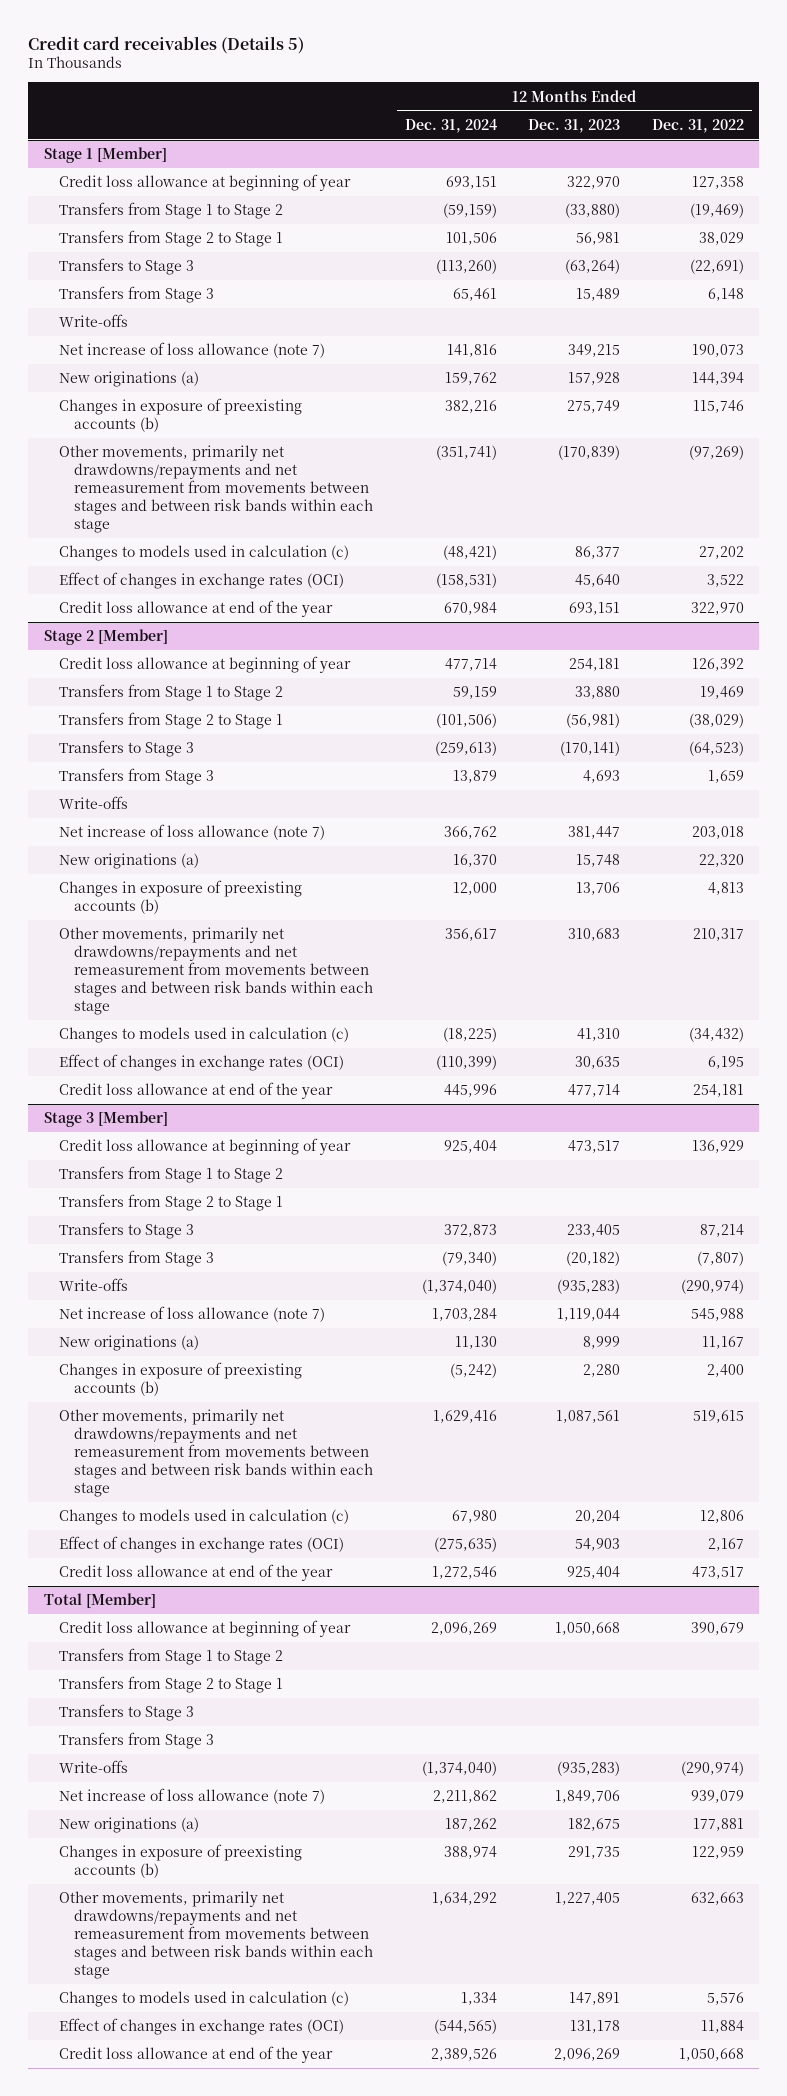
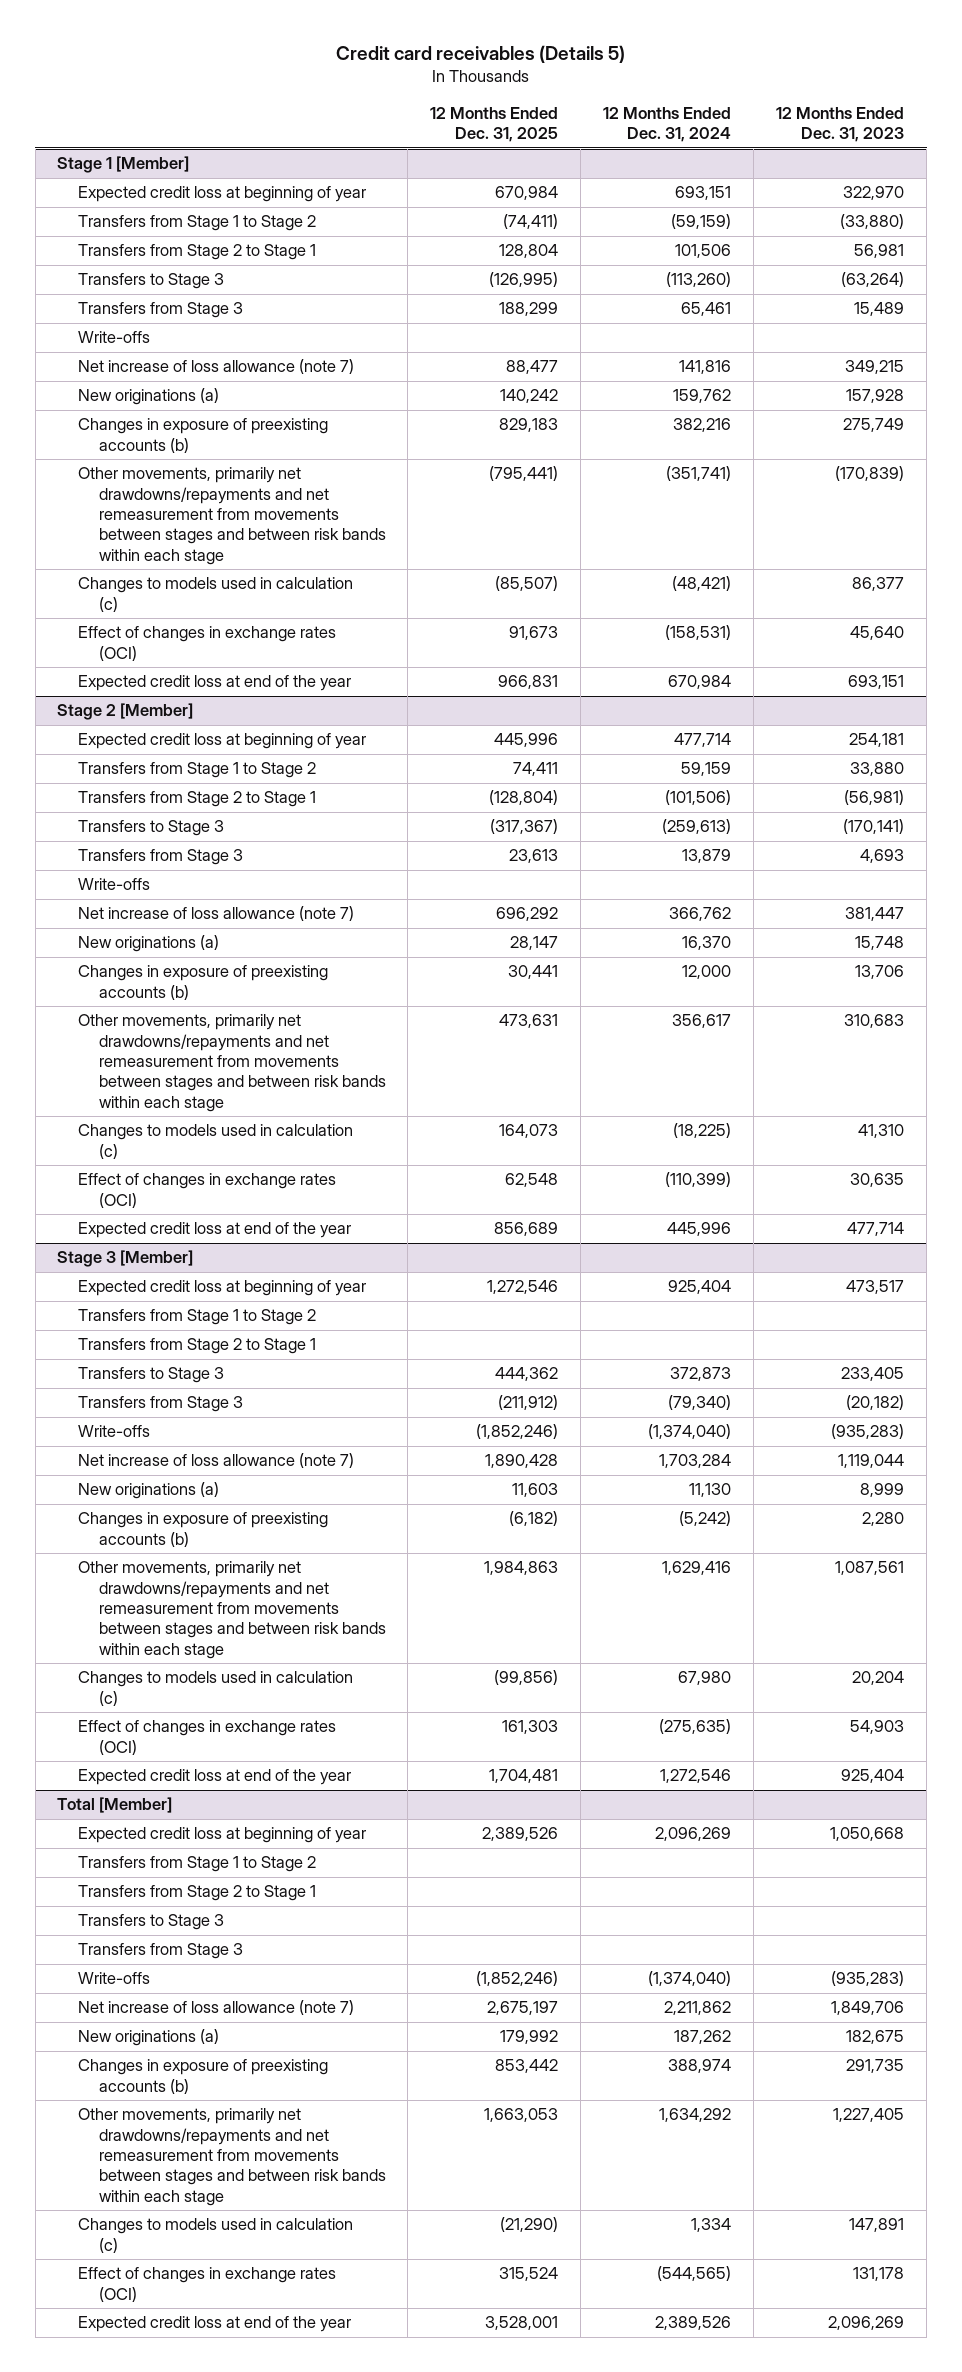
- | 12 Months Ended Dec. 31, 2024 | 12 Months Ended Dec. 31, 2023 | 12 Months Ended Dec. 31, 2022
+ | 12 Months Ended Dec. 31, 2025 | 12 Months Ended Dec. 31, 2024 | 12 Months Ended Dec. 31, 2023
@ Stage 1 [Member]
- Credit loss allowance at beginning of year | 693,151 | 322,970 | 127,358
+ Expected credit loss at beginning of year | 670,984 | 693,151 | 322,970
- Credit loss allowance at end of the year | 670,984 | 693,151 | 322,970
+ Expected credit loss at end of the year | 966,831 | 670,984 | 693,151
@ Stage 2 [Member]
- Credit loss allowance at beginning of year | 477,714 | 254,181 | 126,392
+ Expected credit loss at beginning of year | 445,996 | 477,714 | 254,181
- Credit loss allowance at end of the year | 445,996 | 477,714 | 254,181
+ Expected credit loss at end of the year | 856,689 | 445,996 | 477,714
@ Stage 3 [Member]
- Credit loss allowance at beginning of year | 925,404 | 473,517 | 136,929
+ Expected credit loss at beginning of year | 1,272,546 | 925,404 | 473,517
- Credit loss allowance at end of the year | 1,272,546 | 925,404 | 473,517
+ Expected credit loss at end of the year | 1,704,481 | 1,272,546 | 925,404
@ Total [Member]
- Credit loss allowance at beginning of year | 2,096,269 | 1,050,668 | 390,679
+ Expected credit loss at beginning of year | 2,389,526 | 2,096,269 | 1,050,668
- Credit loss allowance at end of the year | 2,389,526 | 2,096,269 | 1,050,668
+ Expected credit loss at end of the year | 3,528,001 | 2,389,526 | 2,096,269

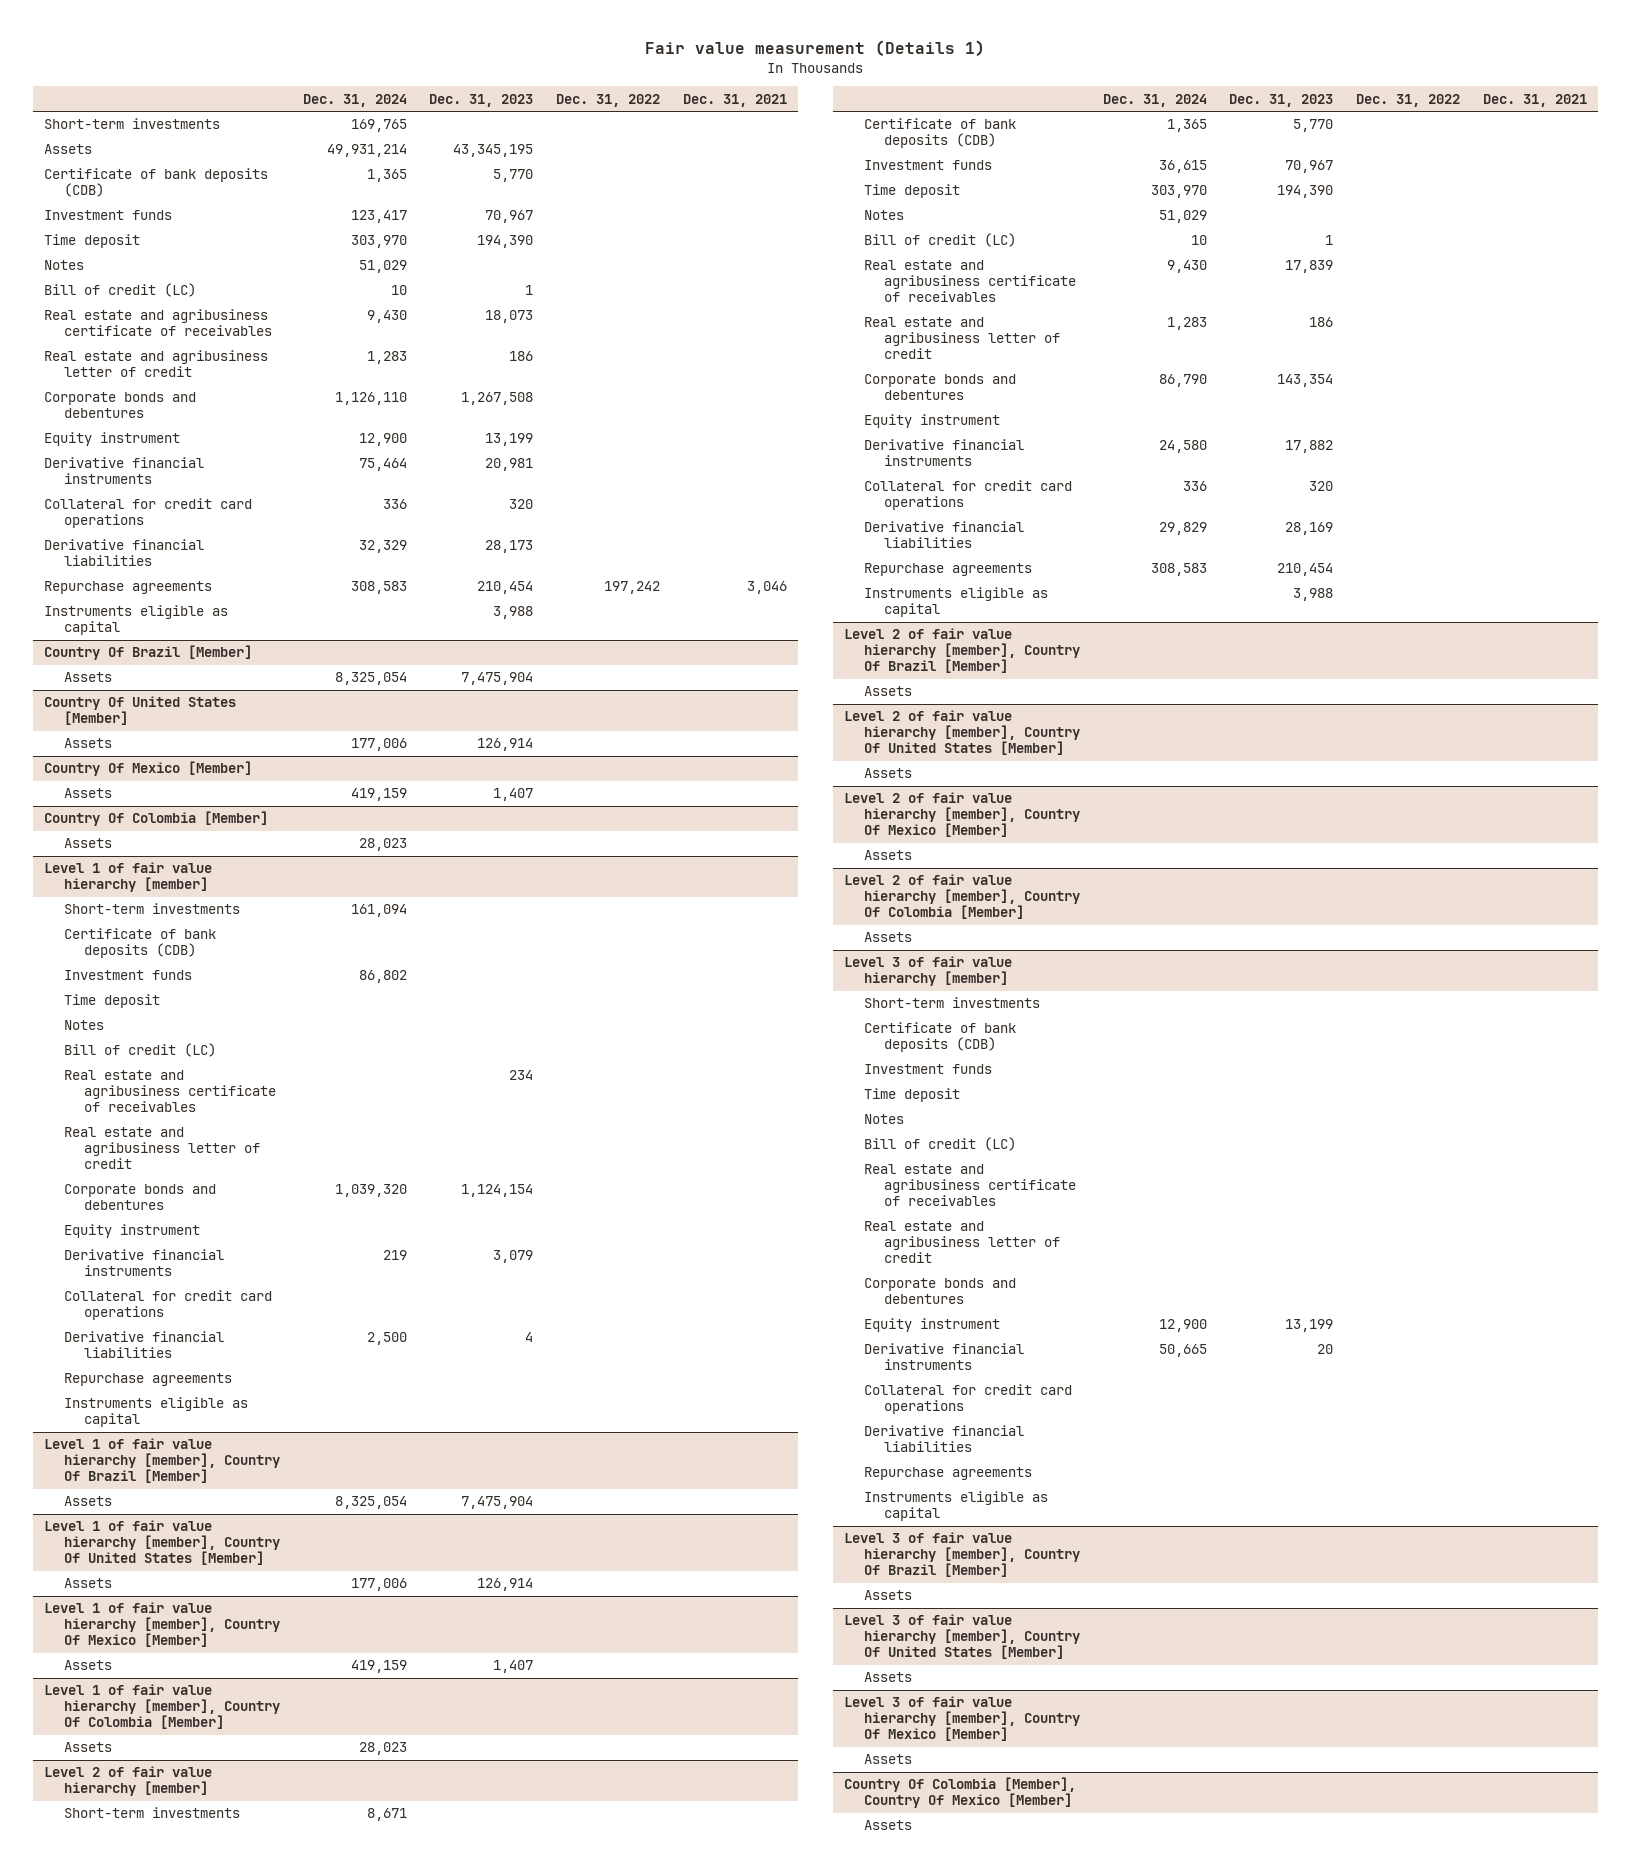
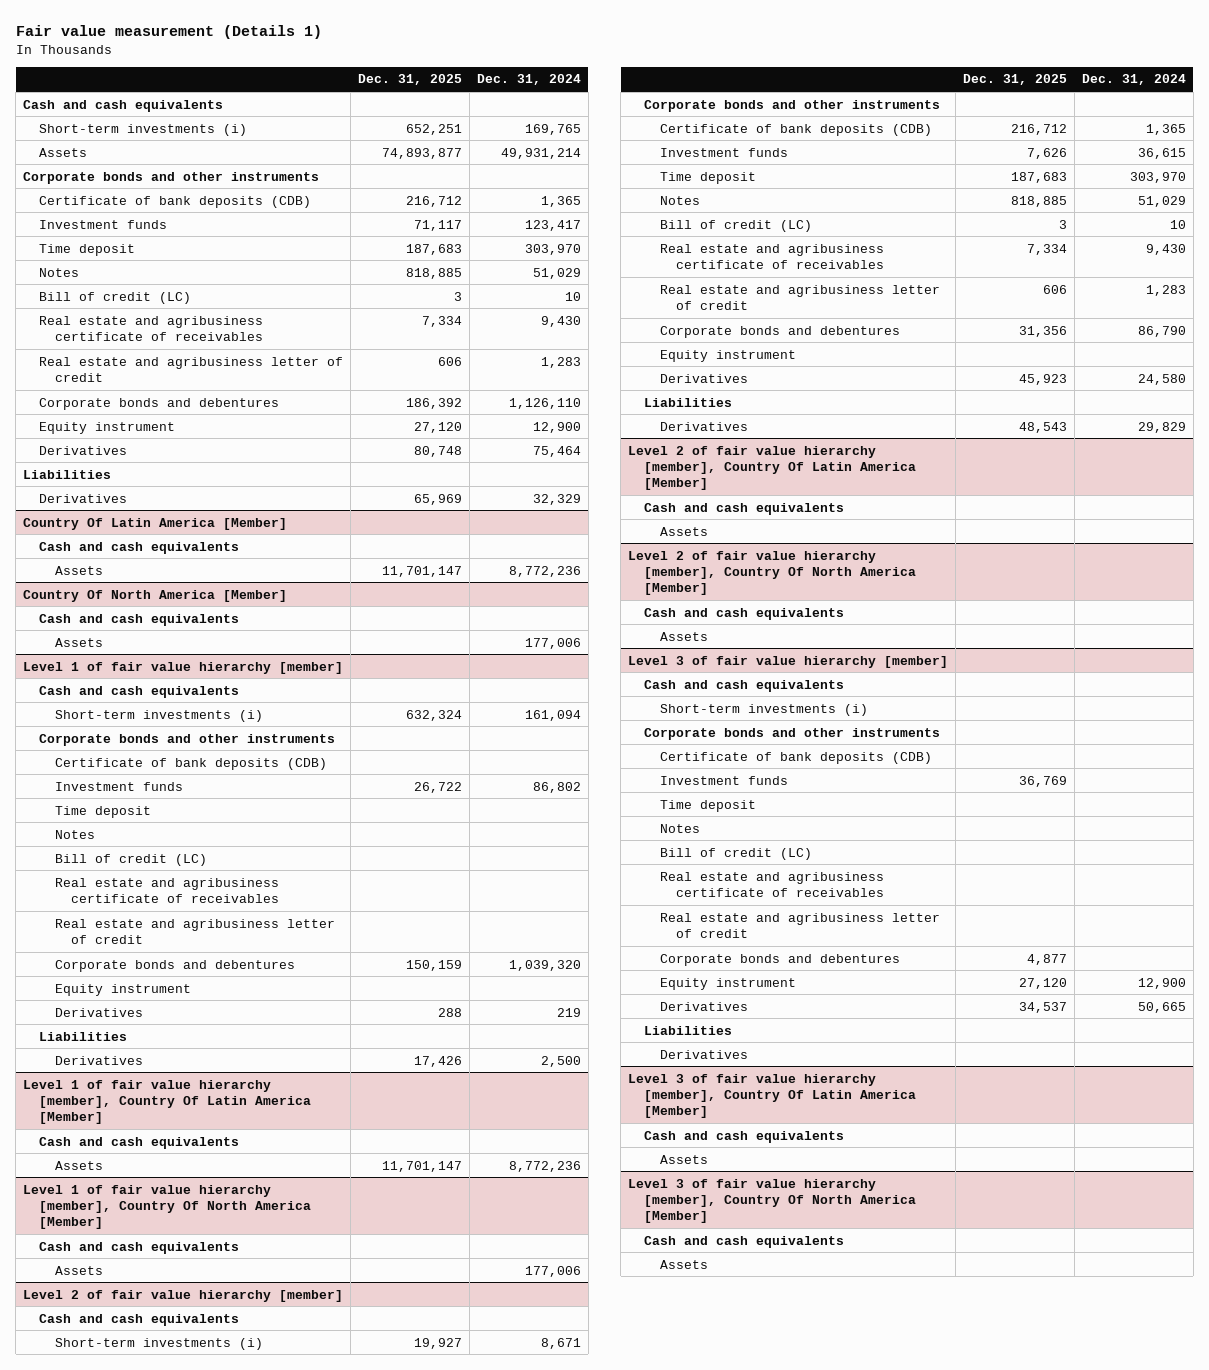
- | Dec. 31, 2024 | Dec. 31, 2023 | Dec. 31, 2022 | Dec. 31, 2021
+ | Dec. 31, 2025 | Dec. 31, 2024
- Short-term investments | 169,765 | | |
+ Cash and cash equivalents
+ Short-term investments (i) | 652,251 | 169,765
+ Corporate bonds and other instruments
- Derivative financial instruments | 75,464 | 20,981 | |
- Collateral for credit card operations | 336 | 320 | |
- Derivative financial liabilities | 32,329 | 28,173 | |
- Repurchase agreements | 308,583 | 210,454 | 197,242 | 3,046
- Instruments eligible as capital | | 3,988 | |
- Country Of Brazil [Member]
- Assets | 8,325,054 | 7,475,904 | |
- Country Of United States [Member]
+ Derivatives | 80,748 | 75,464
+ Liabilities
+ Derivatives | 65,969 | 32,329
+ Country Of Latin America [Member]
+ Cash and cash equivalents
+ Assets | 11,701,147 | 8,772,236
+ Country Of North America [Member]
+ Cash and cash equivalents
- Country Of Mexico [Member]
- Assets | 419,159 | 1,407 | |
- Country Of Colombia [Member]
- Assets | 28,023 | | |
@ Level 1 of fair value hierarchy [member]
- Short-term investments | 161,094 | | |
+ Cash and cash equivalents
+ Short-term investments (i) | 632,324 | 161,094
+ Corporate bonds and other instruments
- Derivative financial instruments | 219 | 3,079 | |
- Collateral for credit card operations
- Derivative financial liabilities | 2,500 | 4 | |
- Repurchase agreements
- Instruments eligible as capital
- Level 1 of fair value hierarchy [member], Country Of Brazil [Member]
- Assets | 8,325,054 | 7,475,904 | |
- Level 1 of fair value hierarchy [member], Country Of United States [Member]
@ Level 1 of fair value hierarchy [member]
+ Derivatives | 288 | 219
+ Liabilities
+ Derivatives | 17,426 | 2,500
+ Level 1 of fair value hierarchy [member], Country Of Latin America [Member]
+ Cash and cash equivalents
+ Assets | 11,701,147 | 8,772,236
+ Level 1 of fair value hierarchy [member], Country Of North America [Member]
+ Cash and cash equivalents
- Level 1 of fair value hierarchy [member], Country Of Mexico [Member]
- Assets | 419,159 | 1,407 | |
- Level 1 of fair value hierarchy [member], Country Of Colombia [Member]
- Assets | 28,023 | | |
@ Level 2 of fair value hierarchy [member]
- Short-term investments | 8,671 | | |
+ Cash and cash equivalents
+ Short-term investments (i) | 19,927 | 8,671
+ Corporate bonds and other instruments
- Derivative financial instruments | 24,580 | 17,882 | |
- Collateral for credit card operations | 336 | 320 | |
- Derivative financial liabilities | 29,829 | 28,169 | |
- Repurchase agreements | 308,583 | 210,454 | |
- Instruments eligible as capital | | 3,988 | |
- Level 2 of fair value hierarchy [member], Country Of Brazil [Member]
- Assets
- Level 2 of fair value hierarchy [member], Country Of United States [Member]
- Assets
- Level 2 of fair value hierarchy [member], Country Of Mexico [Member]
@ Level 2 of fair value hierarchy [member]
+ Derivatives | 45,923 | 24,580
+ Liabilities
+ Derivatives | 48,543 | 29,829
+ Level 2 of fair value hierarchy [member], Country Of Latin America [Member]
+ Cash and cash equivalents
- Level 2 of fair value hierarchy [member], Country Of Colombia [Member]
+ Level 2 of fair value hierarchy [member], Country Of North America [Member]
+ Cash and cash equivalents
@ Level 3 of fair value hierarchy [member]
- Short-term investments
+ Cash and cash equivalents
+ Short-term investments (i)
+ Corporate bonds and other instruments
- Derivative financial instruments | 50,665 | 20 | |
- Collateral for credit card operations
- Derivative financial liabilities
- Repurchase agreements
- Instruments eligible as capital
- Level 3 of fair value hierarchy [member], Country Of Brazil [Member]
- Assets
- Level 3 of fair value hierarchy [member], Country Of United States [Member]
- Assets
- Level 3 of fair value hierarchy [member], Country Of Mexico [Member]
@ Level 3 of fair value hierarchy [member]
+ Derivatives | 34,537 | 50,665
+ Liabilities
+ Derivatives
+ Level 3 of fair value hierarchy [member], Country Of Latin America [Member]
+ Cash and cash equivalents
- Country Of Colombia [Member], Country Of Mexico [Member]
+ Level 3 of fair value hierarchy [member], Country Of North America [Member]
+ Cash and cash equivalents

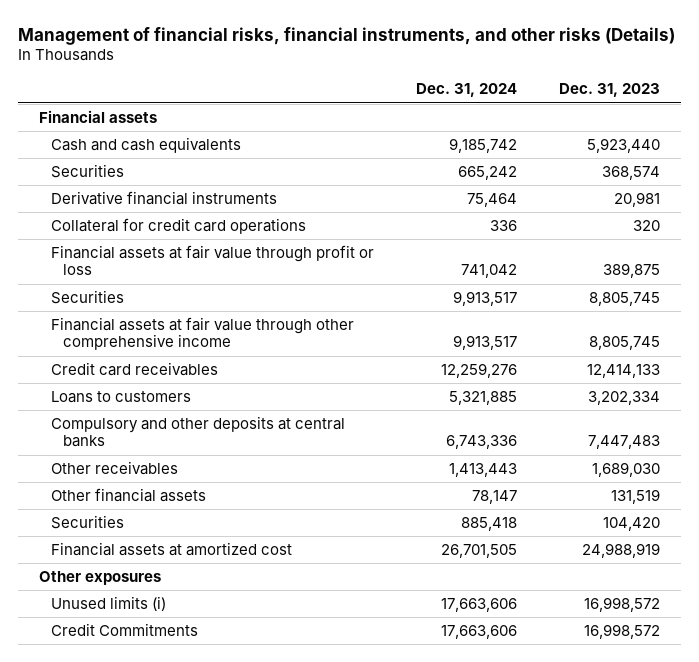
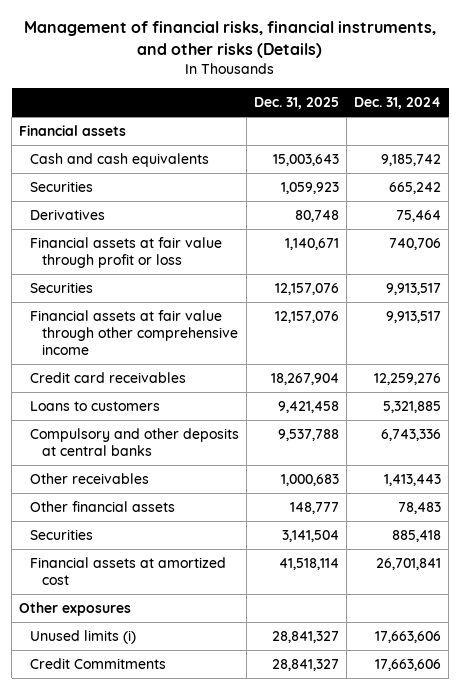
- | Dec. 31, 2024 | Dec. 31, 2023
+ | Dec. 31, 2025 | Dec. 31, 2024
- Derivative financial instruments | 75,464 | 20,981
- Collateral for credit card operations | 336 | 320
- Financial assets at fair value through profit or loss | 741,042 | 389,875
+ Derivatives | 80,748 | 75,464
+ Financial assets at fair value through profit or loss | 1,140,671 | 740,706
- Other financial assets | 78,147 | 131,519
+ Other financial assets | 148,777 | 78,483
- Financial assets at amortized cost | 26,701,505 | 24,988,919
+ Financial assets at amortized cost | 41,518,114 | 26,701,841

